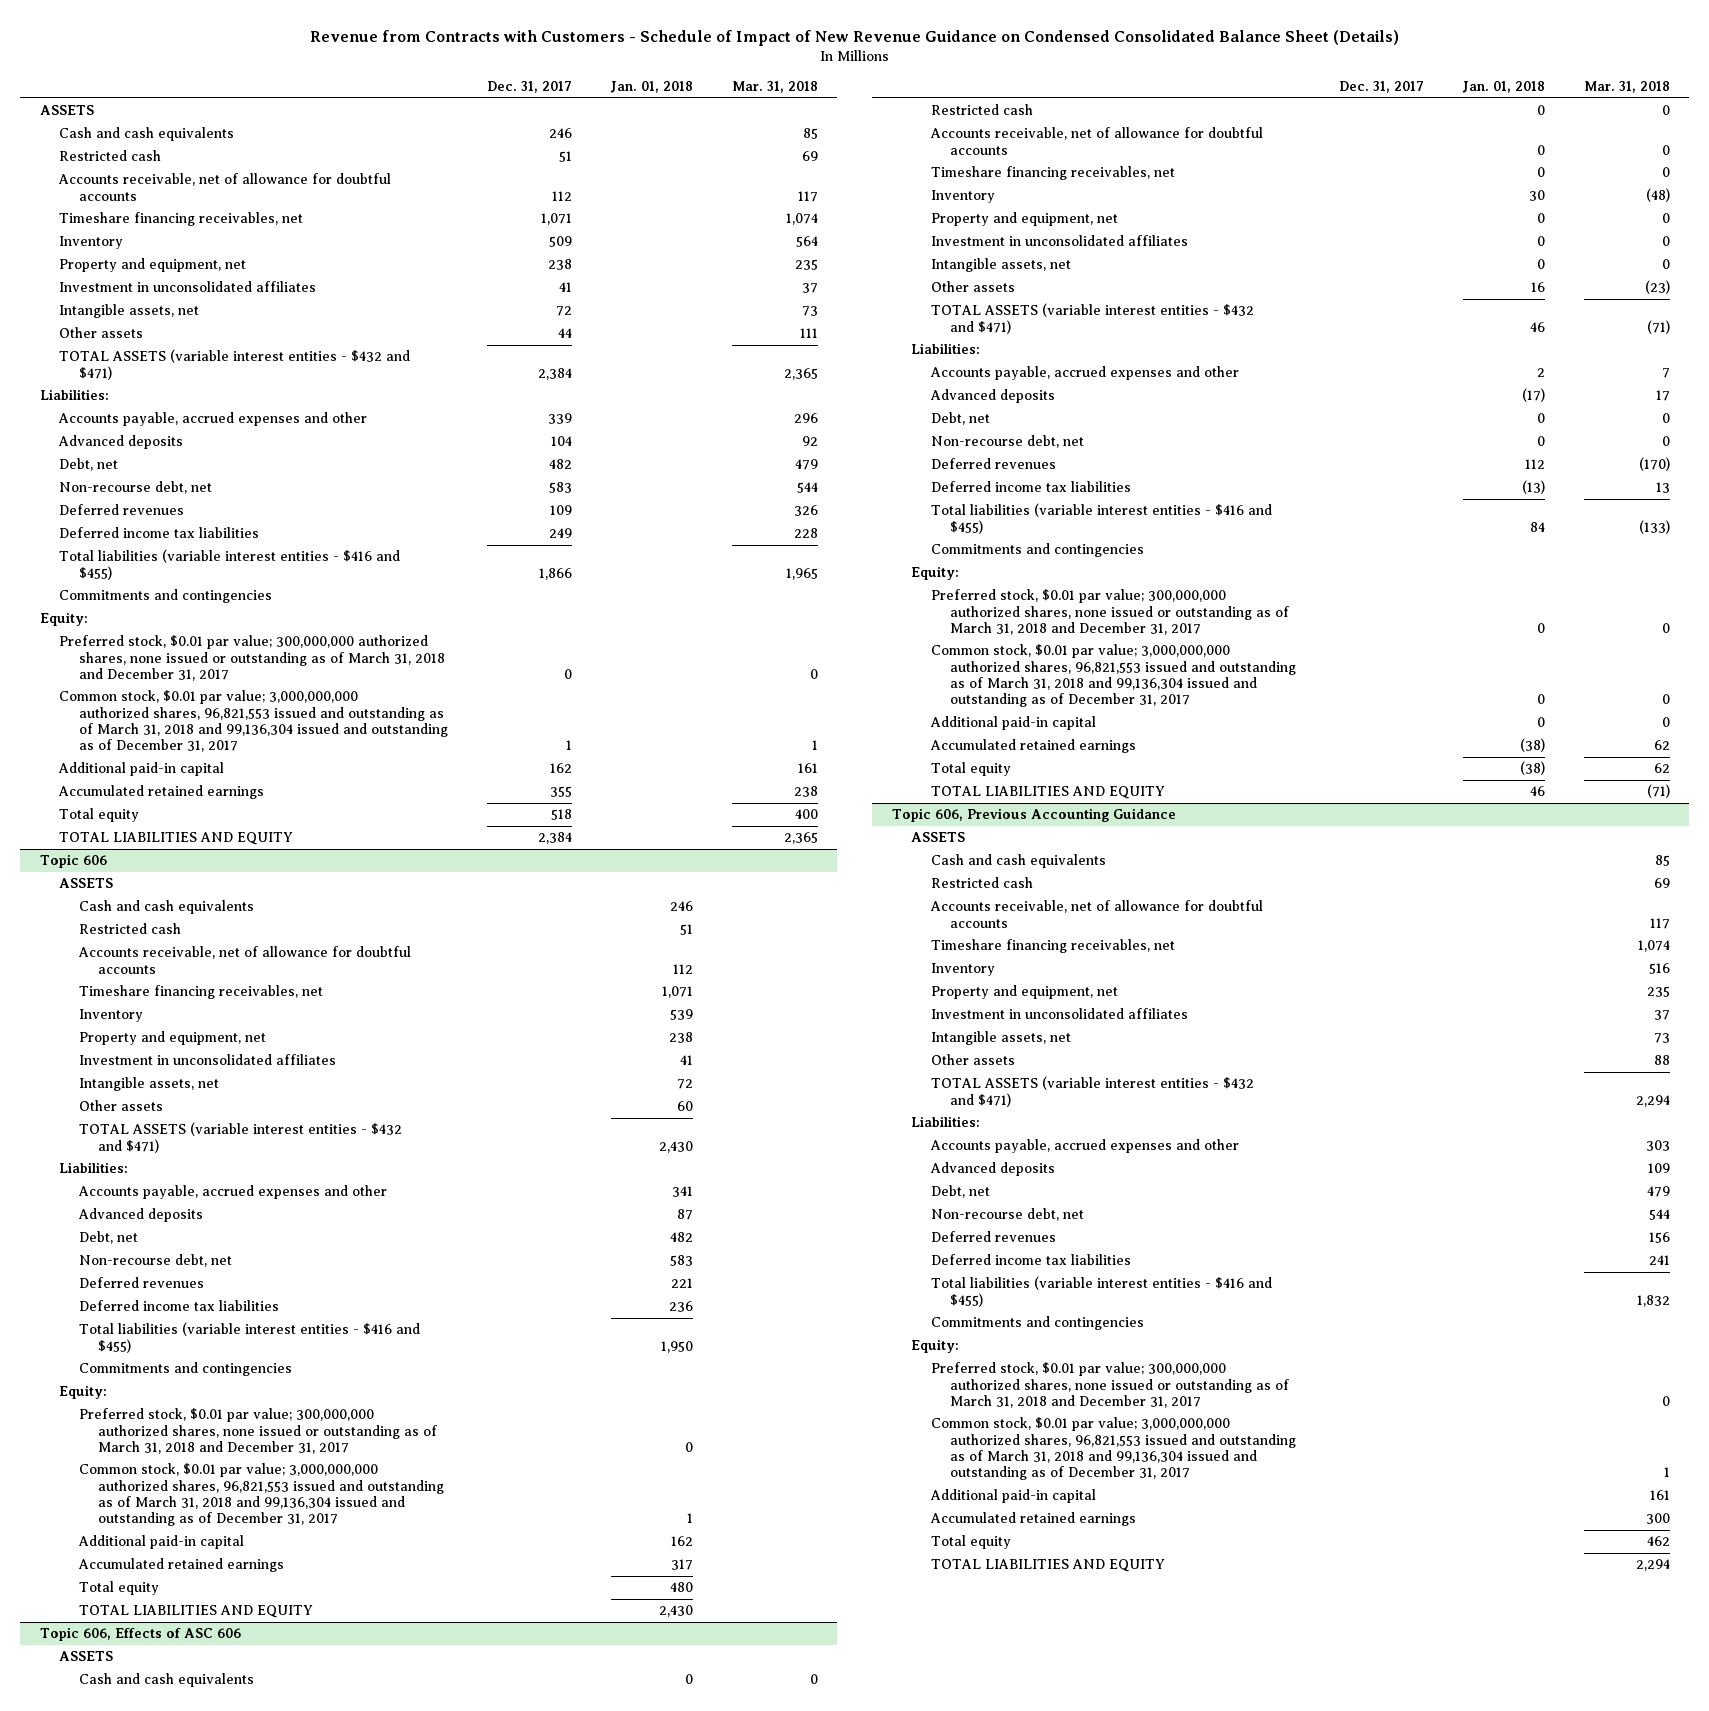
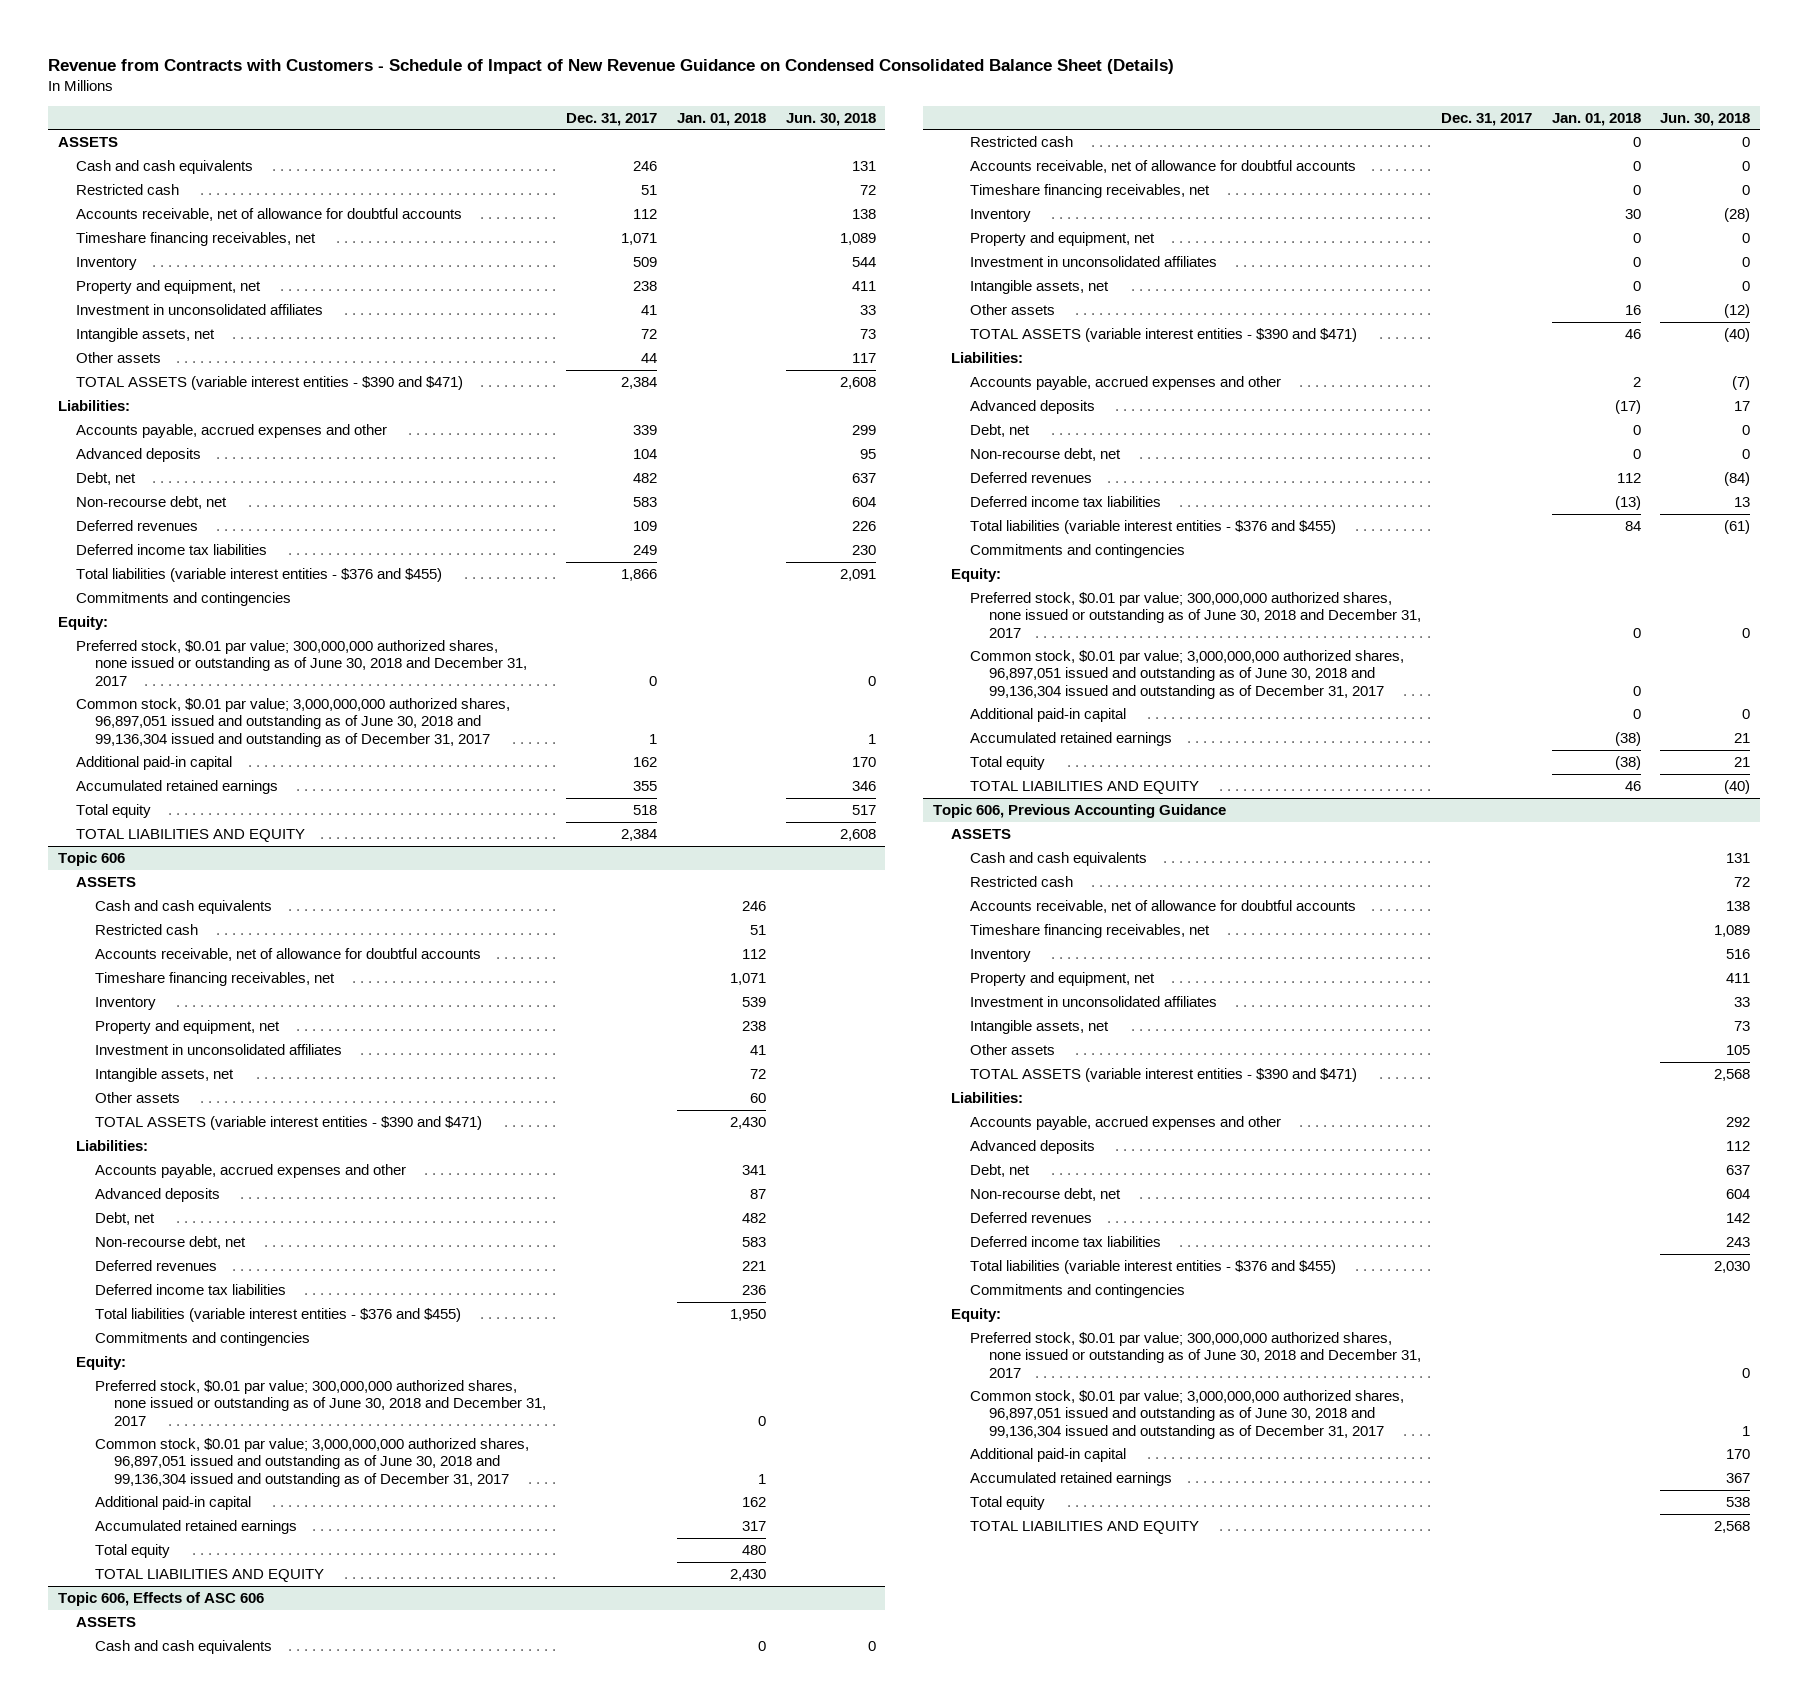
- | Dec. 31, 2017 | Jan. 01, 2018 | Mar. 31, 2018
+ | Dec. 31, 2017 | Jan. 01, 2018 | Jun. 30, 2018
- TOTAL ASSETS (variable interest entities - $432 and $471) | 2,384 | | 2,365
+ TOTAL ASSETS (variable interest entities - $390 and $471) | 2,384 | | 2,608
- Total liabilities (variable interest entities - $416 and $455) | 1,866 | | 1,965
+ Total liabilities (variable interest entities - $376 and $455) | 1,866 | | 2,091
- Preferred stock, $0.01 par value; 300,000,000 authorized shares, none issued or outstanding as of March 31, 2018 and December 31, 2017 | 0 | | 0
- Common stock, $0.01 par value; 3,000,000,000 authorized shares, 96,821,553 issued and outstanding as of March 31, 2018 and 99,136,304 issued and outstanding as of December 31, 2017 | 1 | | 1
+ Preferred stock, $0.01 par value; 300,000,000 authorized shares, none issued or outstanding as of June 30, 2018 and December 31, 2017 | 0 | | 0
+ Common stock, $0.01 par value; 3,000,000,000 authorized shares, 96,897,051 issued and outstanding as of June 30, 2018 and 99,136,304 issued and outstanding as of December 31, 2017 | 1 | | 1
@ Topic 606
- TOTAL ASSETS (variable interest entities - $432 and $471) | | 2,430 |
+ TOTAL ASSETS (variable interest entities - $390 and $471) | | 2,430 |
- Total liabilities (variable interest entities - $416 and $455) | | 1,950 |
+ Total liabilities (variable interest entities - $376 and $455) | | 1,950 |
- Preferred stock, $0.01 par value; 300,000,000 authorized shares, none issued or outstanding as of March 31, 2018 and December 31, 2017 | | 0 |
- Common stock, $0.01 par value; 3,000,000,000 authorized shares, 96,821,553 issued and outstanding as of March 31, 2018 and 99,136,304 issued and outstanding as of December 31, 2017 | | 1 |
+ Preferred stock, $0.01 par value; 300,000,000 authorized shares, none issued or outstanding as of June 30, 2018 and December 31, 2017 | | 0 |
+ Common stock, $0.01 par value; 3,000,000,000 authorized shares, 96,897,051 issued and outstanding as of June 30, 2018 and 99,136,304 issued and outstanding as of December 31, 2017 | | 1 |
@ Topic 606, Effects of ASC 606
- TOTAL ASSETS (variable interest entities - $432 and $471) | | 46 | (71)
+ TOTAL ASSETS (variable interest entities - $390 and $471) | | 46 | (40)
- Total liabilities (variable interest entities - $416 and $455) | | 84 | (133)
+ Total liabilities (variable interest entities - $376 and $455) | | 84 | (61)
- Preferred stock, $0.01 par value; 300,000,000 authorized shares, none issued or outstanding as of March 31, 2018 and December 31, 2017 | | 0 | 0
- Common stock, $0.01 par value; 3,000,000,000 authorized shares, 96,821,553 issued and outstanding as of March 31, 2018 and 99,136,304 issued and outstanding as of December 31, 2017 | | 0 | 0
+ Preferred stock, $0.01 par value; 300,000,000 authorized shares, none issued or outstanding as of June 30, 2018 and December 31, 2017 | | 0 | 0
+ Common stock, $0.01 par value; 3,000,000,000 authorized shares, 96,897,051 issued and outstanding as of June 30, 2018 and 99,136,304 issued and outstanding as of December 31, 2017 | | 0 |
@ Topic 606, Previous Accounting Guidance
- TOTAL ASSETS (variable interest entities - $432 and $471) | | | 2,294
+ TOTAL ASSETS (variable interest entities - $390 and $471) | | | 2,568
- Total liabilities (variable interest entities - $416 and $455) | | | 1,832
+ Total liabilities (variable interest entities - $376 and $455) | | | 2,030
- Preferred stock, $0.01 par value; 300,000,000 authorized shares, none issued or outstanding as of March 31, 2018 and December 31, 2017 | | | 0
- Common stock, $0.01 par value; 3,000,000,000 authorized shares, 96,821,553 issued and outstanding as of March 31, 2018 and 99,136,304 issued and outstanding as of December 31, 2017 | | | 1
+ Preferred stock, $0.01 par value; 300,000,000 authorized shares, none issued or outstanding as of June 30, 2018 and December 31, 2017 | | | 0
+ Common stock, $0.01 par value; 3,000,000,000 authorized shares, 96,897,051 issued and outstanding as of June 30, 2018 and 99,136,304 issued and outstanding as of December 31, 2017 | | | 1

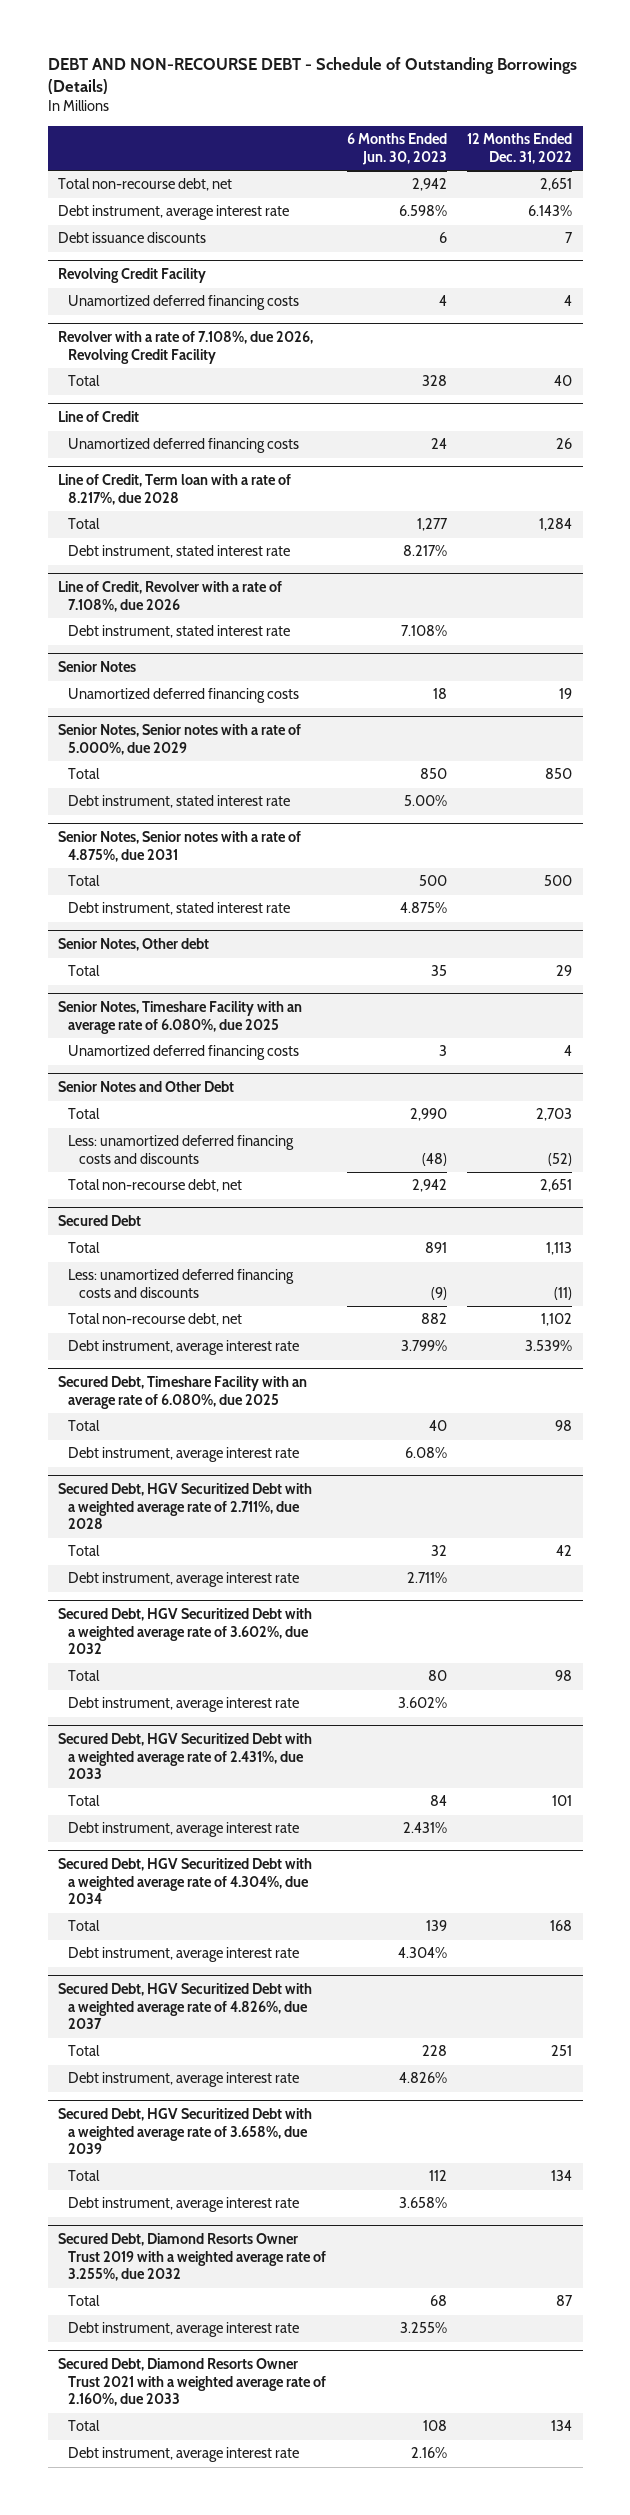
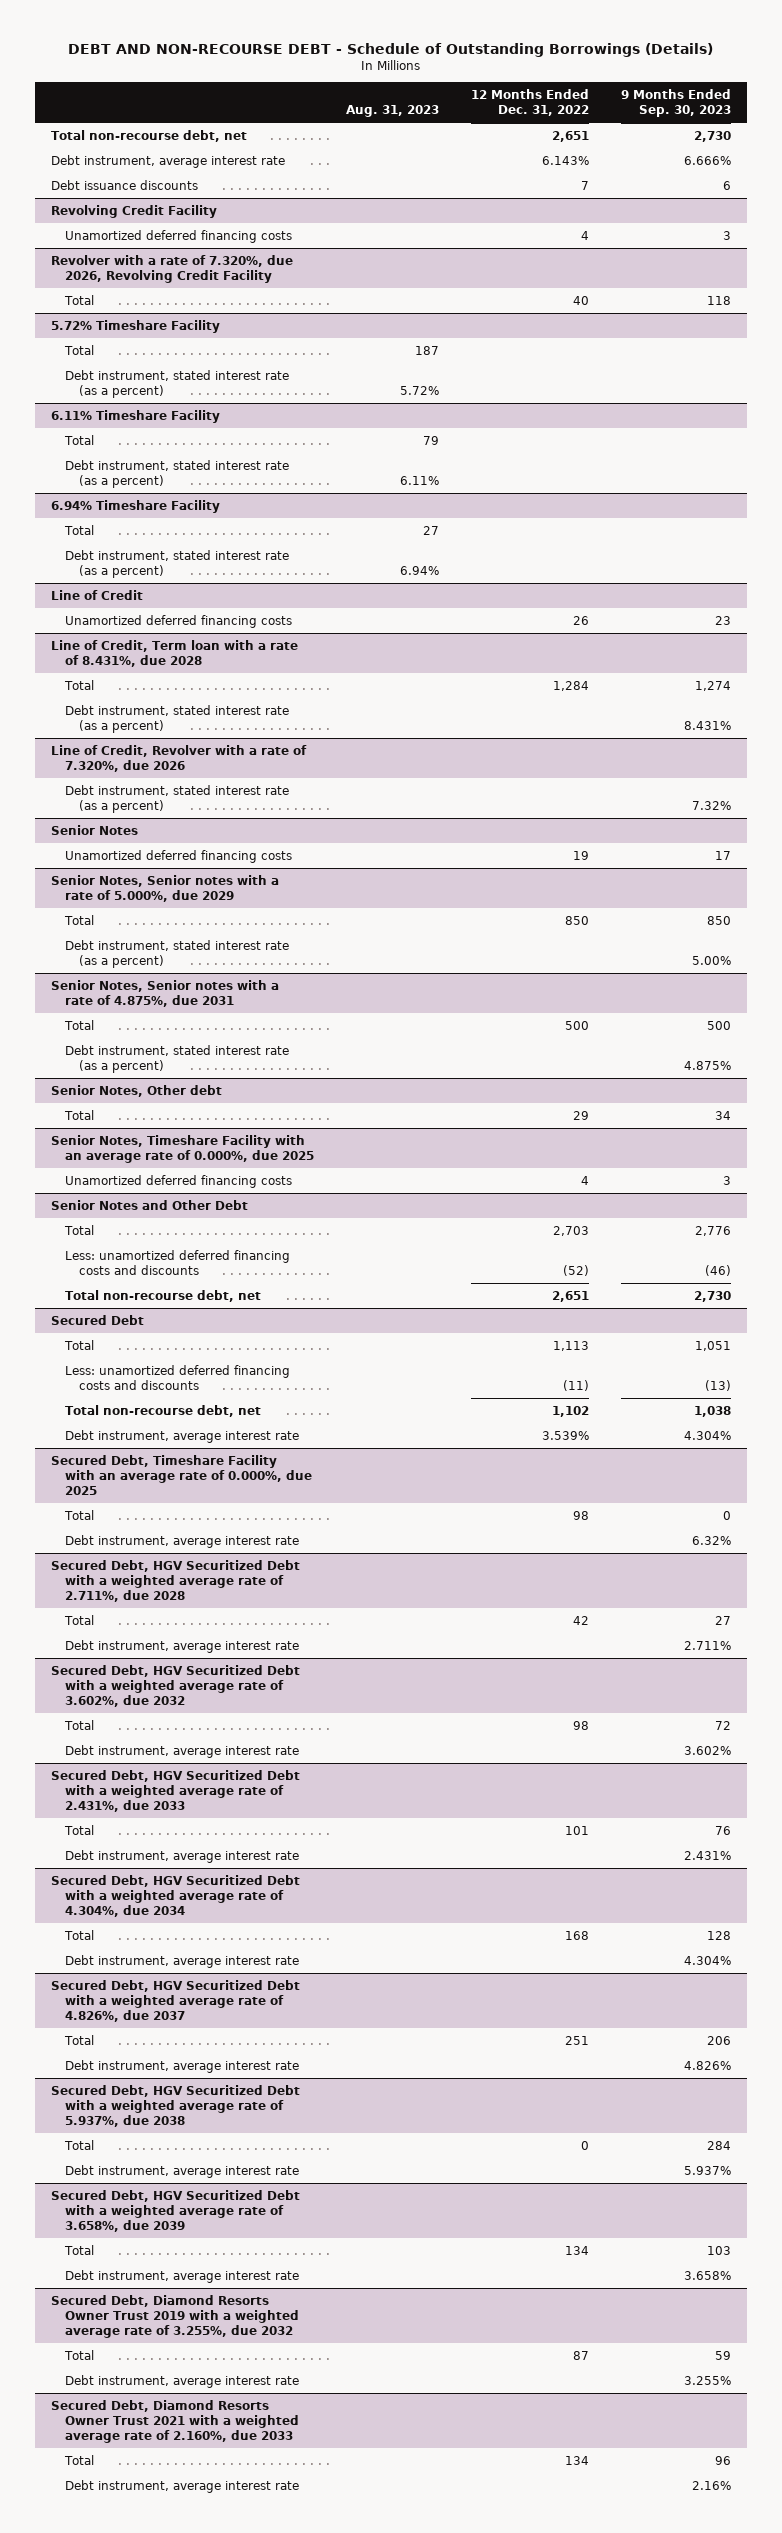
- | 6 Months Ended Jun. 30, 2023 | 12 Months Ended Dec. 31, 2022
+ | Aug. 31, 2023 | 12 Months Ended Dec. 31, 2022 | 9 Months Ended Sep. 30, 2023
- Revolver with a rate of 7.108%, due 2026, Revolving Credit Facility
+ Revolver with a rate of 7.320%, due 2026, Revolving Credit Facility
+ 5.72% Timeshare Facility
+ Total | 187 | |
+ Debt instrument, stated interest rate (as a percent) | 5.72% | |
+ 6.11% Timeshare Facility
+ Total | 79 | |
+ Debt instrument, stated interest rate (as a percent) | 6.11% | |
+ 6.94% Timeshare Facility
+ Total | 27 | |
+ Debt instrument, stated interest rate (as a percent) | 6.94% | |
- Line of Credit, Term loan with a rate of 8.217%, due 2028
+ Line of Credit, Term loan with a rate of 8.431%, due 2028
- Debt instrument, stated interest rate | 8.217% |
- Line of Credit, Revolver with a rate of 7.108%, due 2026
- Debt instrument, stated interest rate | 7.108% |
+ Debt instrument, stated interest rate (as a percent) | | | 8.431%
+ Line of Credit, Revolver with a rate of 7.320%, due 2026
+ Debt instrument, stated interest rate (as a percent) | | | 7.32%
@ Senior Notes, Senior notes with a rate of 5.000%, due 2029
- Debt instrument, stated interest rate | 5.00% |
+ Debt instrument, stated interest rate (as a percent) | | | 5.00%
@ Senior Notes, Senior notes with a rate of 4.875%, due 2031
- Debt instrument, stated interest rate | 4.875% |
+ Debt instrument, stated interest rate (as a percent) | | | 4.875%
- Senior Notes, Timeshare Facility with an average rate of 6.080%, due 2025
+ Senior Notes, Timeshare Facility with an average rate of 0.000%, due 2025
- Secured Debt, Timeshare Facility with an average rate of 6.080%, due 2025
+ Secured Debt, Timeshare Facility with an average rate of 0.000%, due 2025
+ Secured Debt, HGV Securitized Debt with a weighted average rate of 5.937%, due 2038
+ Total | | 0 | 284
+ Debt instrument, average interest rate | | | 5.937%

